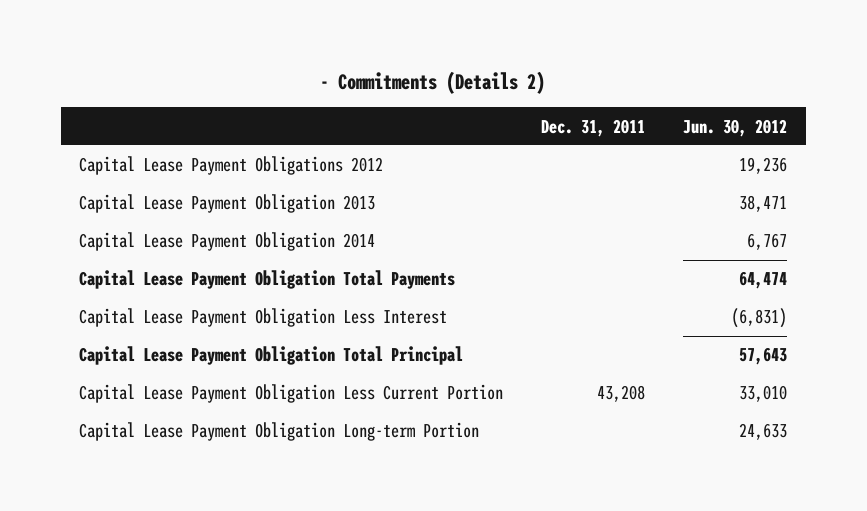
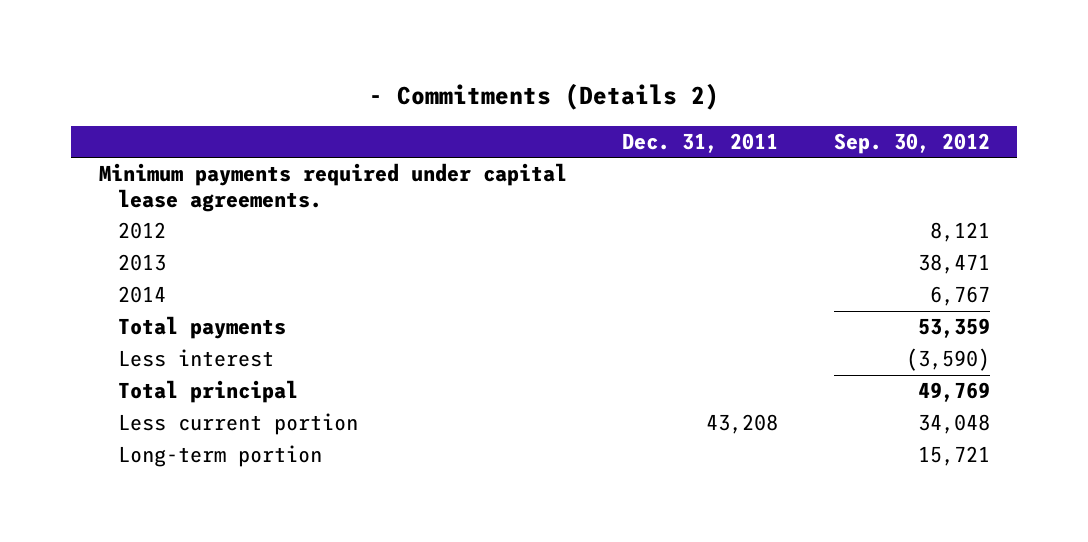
- | Dec. 31, 2011 | Jun. 30, 2012
+ | Dec. 31, 2011 | Sep. 30, 2012
- Capital Lease Payment Obligations 2012 | | 19,236
- Capital Lease Payment Obligation 2013 | | 38,471
- Capital Lease Payment Obligation 2014 | | 6,767
- Capital Lease Payment Obligation Total Payments | | 64,474
- Capital Lease Payment Obligation Less Interest | | (6,831)
- Capital Lease Payment Obligation Total Principal | | 57,643
- Capital Lease Payment Obligation Less Current Portion | 43,208 | 33,010
- Capital Lease Payment Obligation Long-term Portion | | 24,633
+ Minimum payments required under capital lease agreements.
+ 2012 | | 8,121
+ 2013 | | 38,471
+ 2014 | | 6,767
+ Total payments | | 53,359
+ Less interest | | (3,590)
+ Total principal | | 49,769
+ Less current portion | 43,208 | 34,048
+ Long-term portion | | 15,721

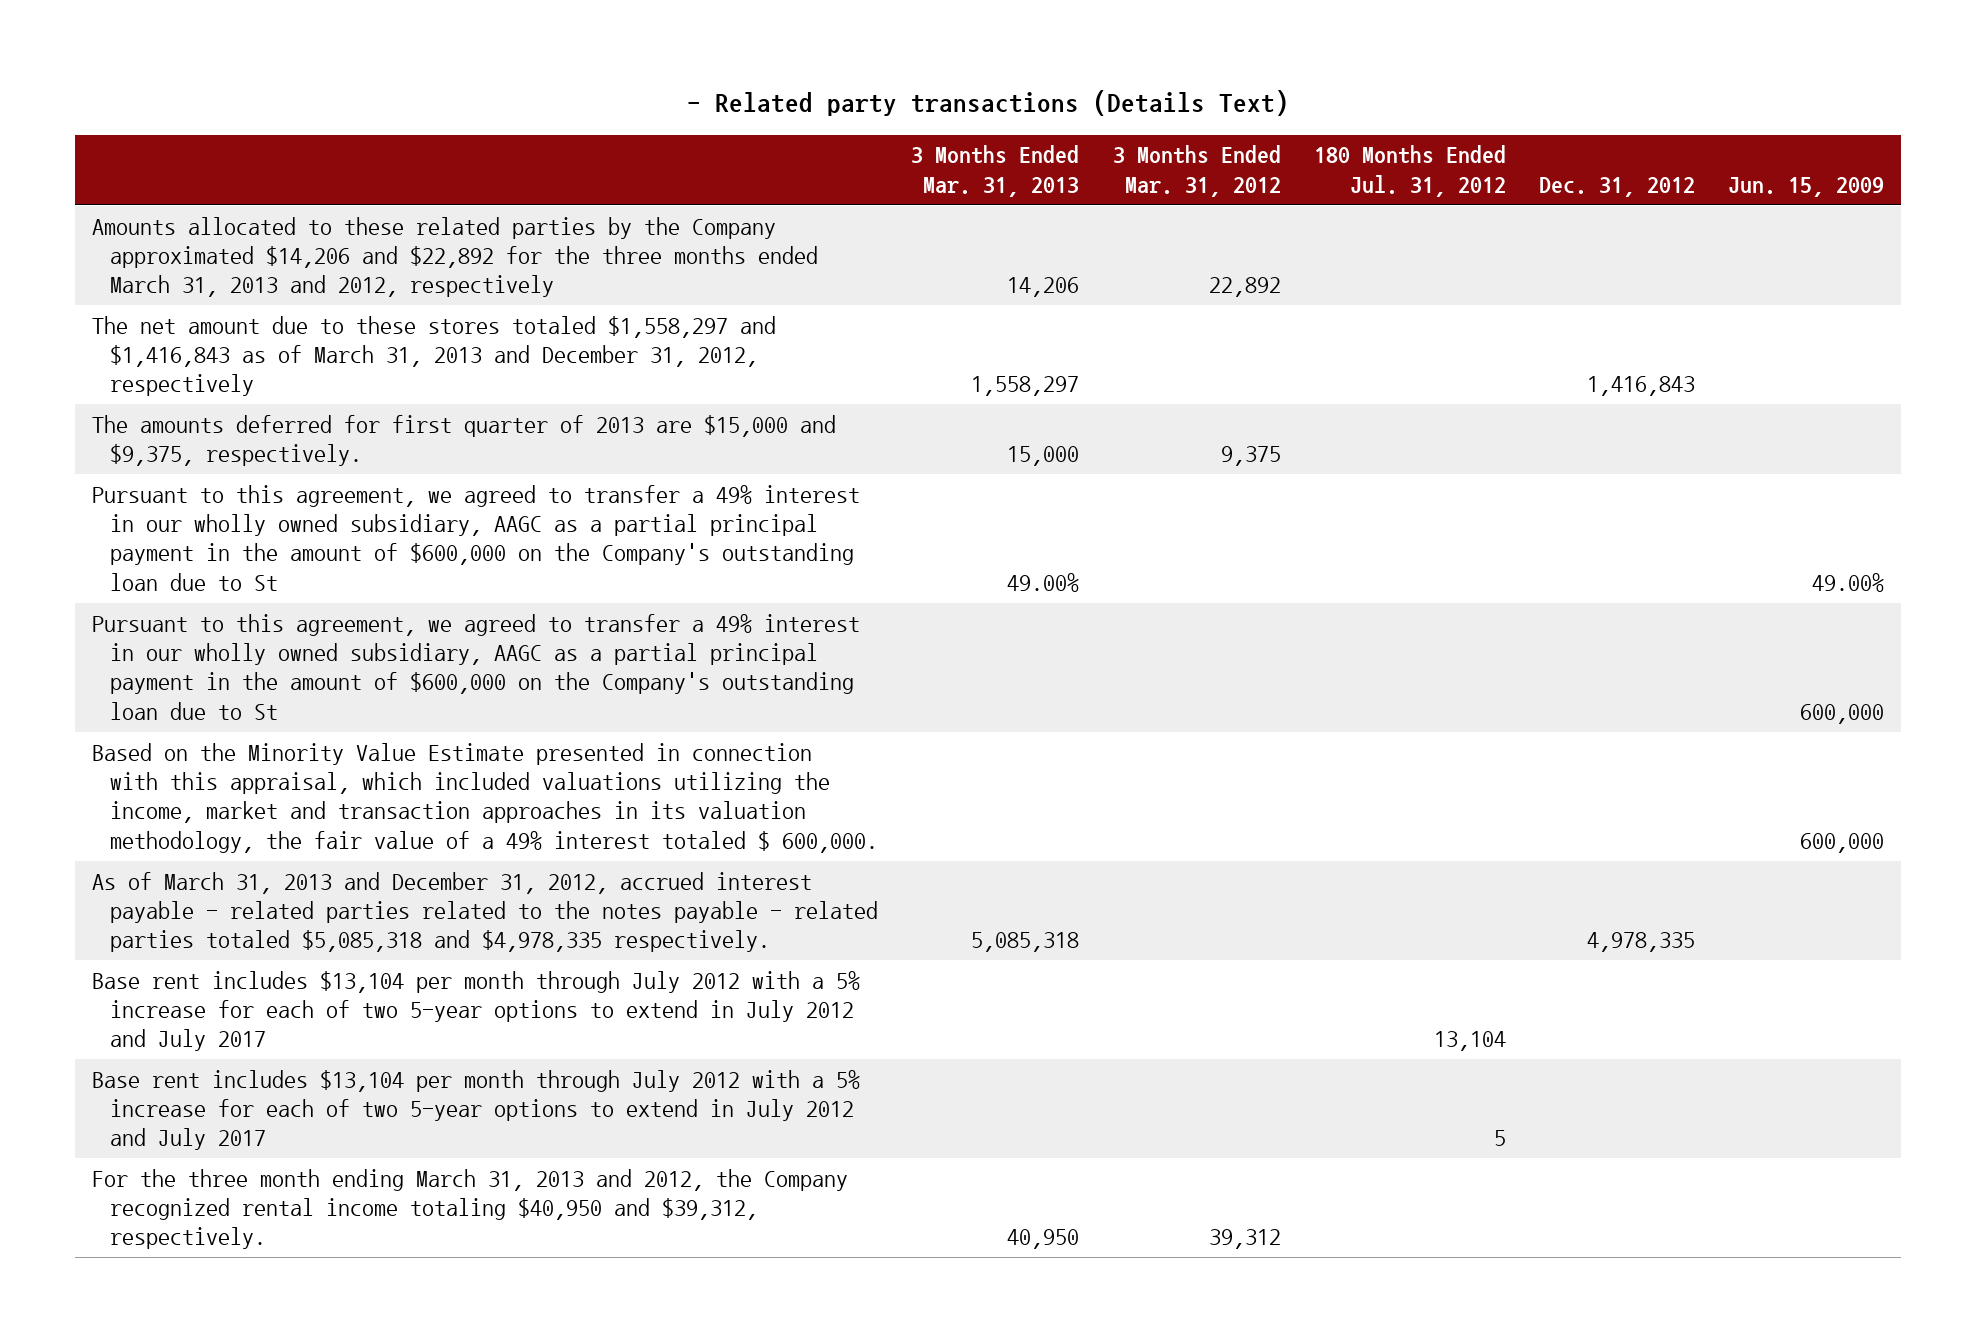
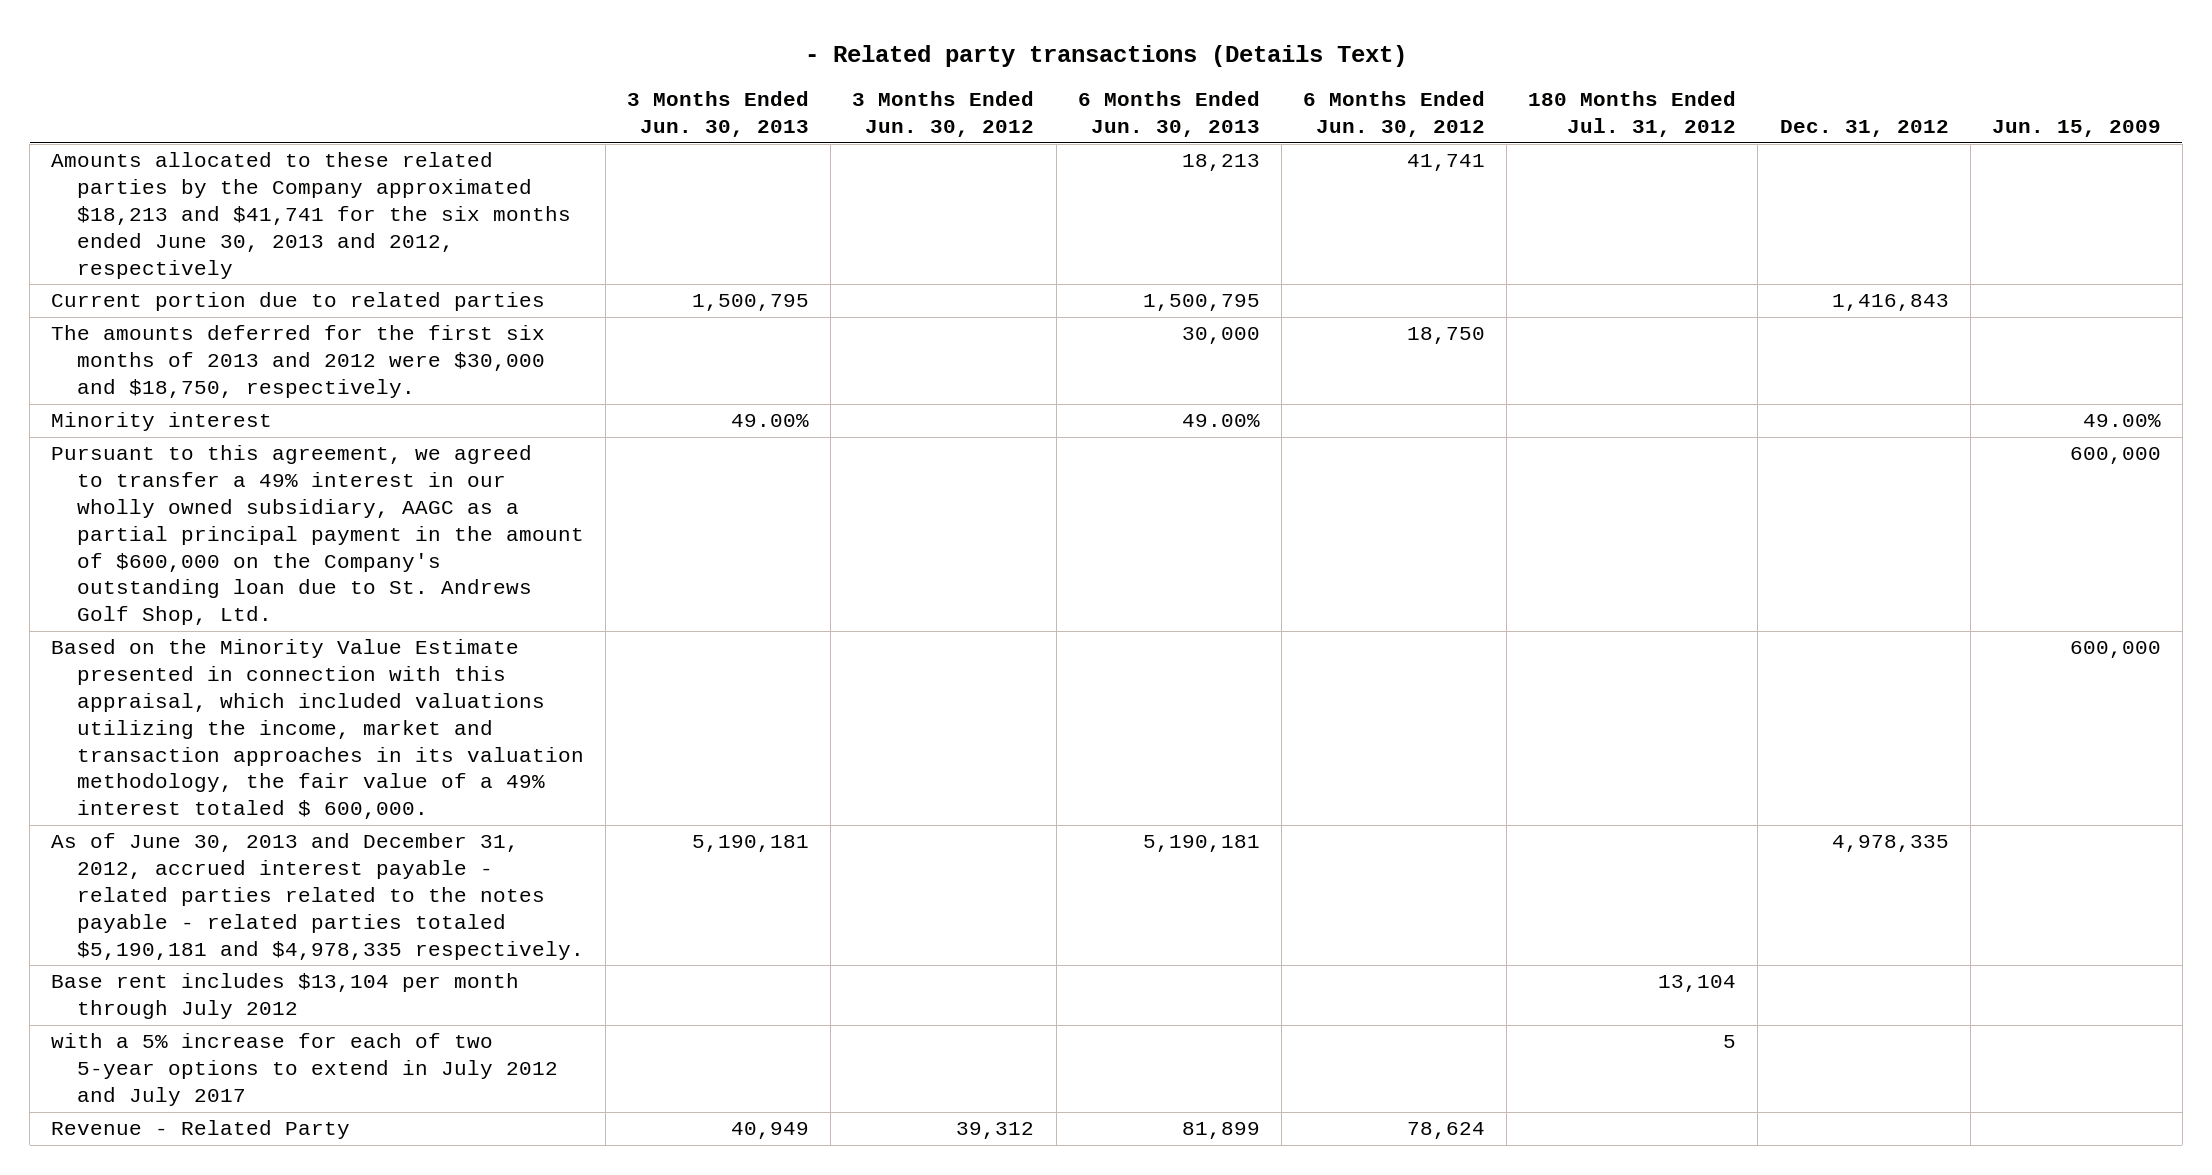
- | 3 Months Ended Mar. 31, 2013 | 3 Months Ended Mar. 31, 2012 | 180 Months Ended Jul. 31, 2012 | Dec. 31, 2012 | Jun. 15, 2009
+ | 3 Months Ended Jun. 30, 2013 | 3 Months Ended Jun. 30, 2012 | 6 Months Ended Jun. 30, 2013 | 6 Months Ended Jun. 30, 2012 | 180 Months Ended Jul. 31, 2012 | Dec. 31, 2012 | Jun. 15, 2009
- Amounts allocated to these related parties by the Company approximated $14,206 and $22,892 for the three months ended March 31, 2013 and 2012, respectively | 14,206 | 22,892 | | |
- The net amount due to these stores totaled $1,558,297 and $1,416,843 as of March 31, 2013 and December 31, 2012, respectively | 1,558,297 | | | 1,416,843 |
- The amounts deferred for first quarter of 2013 are $15,000 and $9,375, respectively. | 15,000 | 9,375 | | |
- Pursuant to this agreement, we agreed to transfer a 49% interest in our wholly owned subsidiary, AAGC as a partial principal payment in the amount of $600,000 on the Company's outstanding loan due to St | 49.00% | | | | 49.00%
- Pursuant to this agreement, we agreed to transfer a 49% interest in our wholly owned subsidiary, AAGC as a partial principal payment in the amount of $600,000 on the Company's outstanding loan due to St | | | | | 600,000
+ Amounts allocated to these related parties by the Company approximated $18,213 and $41,741 for the six months ended June 30, 2013 and 2012, respectively | | | 18,213 | 41,741 | | |
+ Current portion due to related parties | 1,500,795 | | 1,500,795 | | | 1,416,843 |
+ The amounts deferred for the first six months of 2013 and 2012 were $30,000 and $18,750, respectively. | | | 30,000 | 18,750 | | |
+ Minority interest | 49.00% | | 49.00% | | | | 49.00%
+ Pursuant to this agreement, we agreed to transfer a 49% interest in our wholly owned subsidiary, AAGC as a partial principal payment in the amount of $600,000 on the Company's outstanding loan due to St. Andrews Golf Shop, Ltd. | | | | | | | 600,000
- As of March 31, 2013 and December 31, 2012, accrued interest payable - related parties related to the notes payable - related parties totaled $5,085,318 and $4,978,335 respectively. | 5,085,318 | | | 4,978,335 |
- Base rent includes $13,104 per month through July 2012 with a 5% increase for each of two 5-year options to extend in July 2012 and July 2017 | | | 13,104 | |
- Base rent includes $13,104 per month through July 2012 with a 5% increase for each of two 5-year options to extend in July 2012 and July 2017 | | | 5 | |
- For the three month ending March 31, 2013 and 2012, the Company recognized rental income totaling $40,950 and $39,312, respectively. | 40,950 | 39,312 | | |
+ As of June 30, 2013 and December 31, 2012, accrued interest payable - related parties related to the notes payable - related parties totaled $5,190,181 and $4,978,335 respectively. | 5,190,181 | | 5,190,181 | | | 4,978,335 |
+ Base rent includes $13,104 per month through July 2012 | | | | | 13,104 | |
+ with a 5% increase for each of two 5-year options to extend in July 2012 and July 2017 | | | | | 5 | |
+ Revenue - Related Party | 40,949 | 39,312 | 81,899 | 78,624 | | |

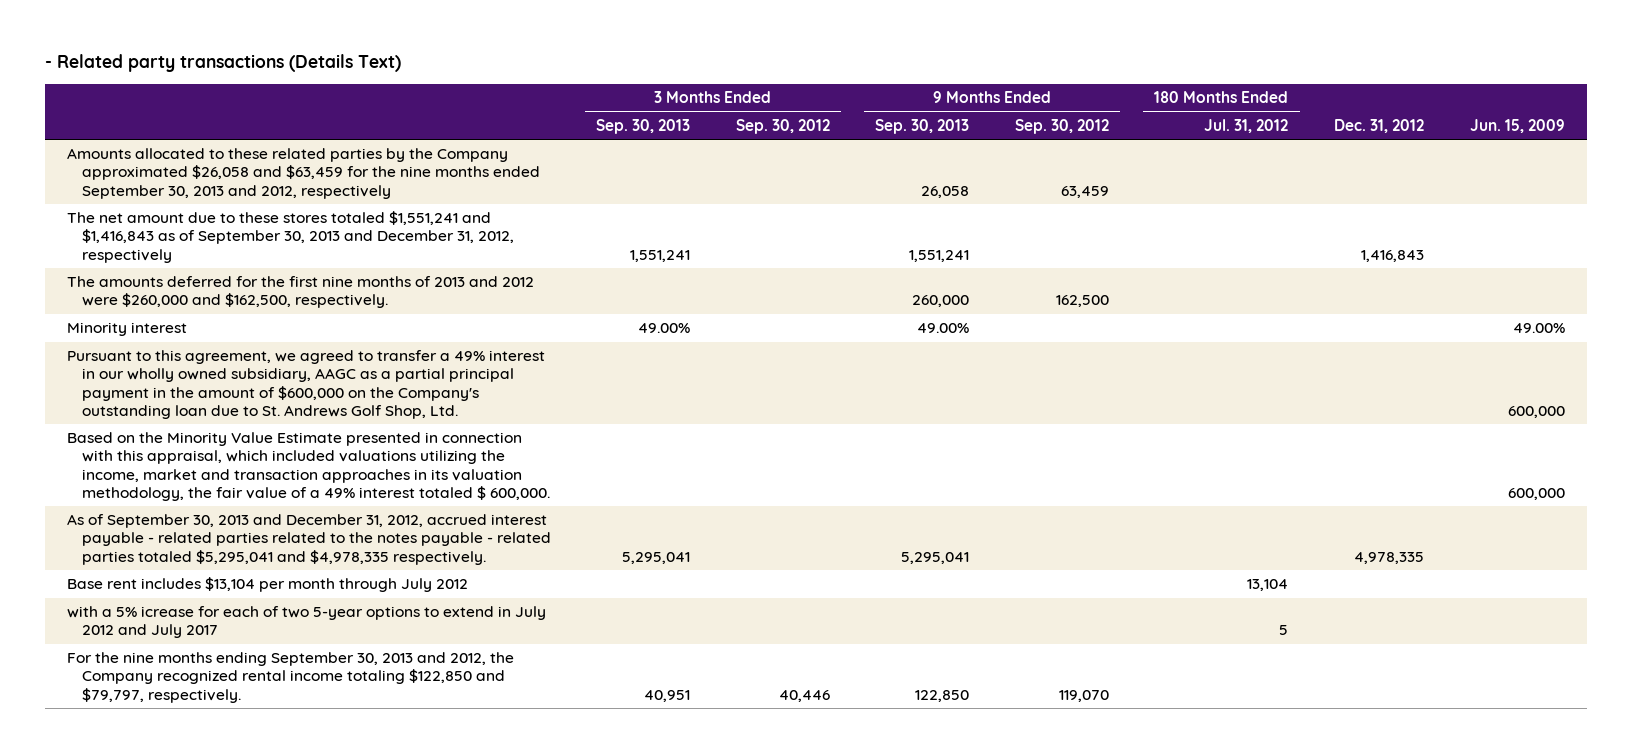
- | 3 Months Ended Jun. 30, 2013 | 3 Months Ended Jun. 30, 2012 | 6 Months Ended Jun. 30, 2013 | 6 Months Ended Jun. 30, 2012 | 180 Months Ended Jul. 31, 2012 | Dec. 31, 2012 | Jun. 15, 2009
+ | 3 Months Ended Sep. 30, 2013 | 3 Months Ended Sep. 30, 2012 | 9 Months Ended Sep. 30, 2013 | 9 Months Ended Sep. 30, 2012 | 180 Months Ended Jul. 31, 2012 | Dec. 31, 2012 | Jun. 15, 2009
- Amounts allocated to these related parties by the Company approximated $18,213 and $41,741 for the six months ended June 30, 2013 and 2012, respectively | | | 18,213 | 41,741 | | |
- Current portion due to related parties | 1,500,795 | | 1,500,795 | | | 1,416,843 |
- The amounts deferred for the first six months of 2013 and 2012 were $30,000 and $18,750, respectively. | | | 30,000 | 18,750 | | |
+ Amounts allocated to these related parties by the Company approximated $26,058 and $63,459 for the nine months ended September 30, 2013 and 2012, respectively | | | 26,058 | 63,459 | | |
+ The net amount due to these stores totaled $1,551,241 and $1,416,843 as of September 30, 2013 and December 31, 2012, respectively | 1,551,241 | | 1,551,241 | | | 1,416,843 |
+ The amounts deferred for the first nine months of 2013 and 2012 were $260,000 and $162,500, respectively. | | | 260,000 | 162,500 | | |
- As of June 30, 2013 and December 31, 2012, accrued interest payable - related parties related to the notes payable - related parties totaled $5,190,181 and $4,978,335 respectively. | 5,190,181 | | 5,190,181 | | | 4,978,335 |
+ As of September 30, 2013 and December 31, 2012, accrued interest payable - related parties related to the notes payable - related parties totaled $5,295,041 and $4,978,335 respectively. | 5,295,041 | | 5,295,041 | | | 4,978,335 |
- with a 5% increase for each of two 5-year options to extend in July 2012 and July 2017 | | | | | 5 | |
- Revenue - Related Party | 40,949 | 39,312 | 81,899 | 78,624 | | |
+ with a 5% icrease for each of two 5-year options to extend in July 2012 and July 2017 | | | | | 5 | |
+ For the nine months ending September 30, 2013 and 2012, the Company recognized rental income totaling $122,850 and $79,797, respectively. | 40,951 | 40,446 | 122,850 | 119,070 | | |

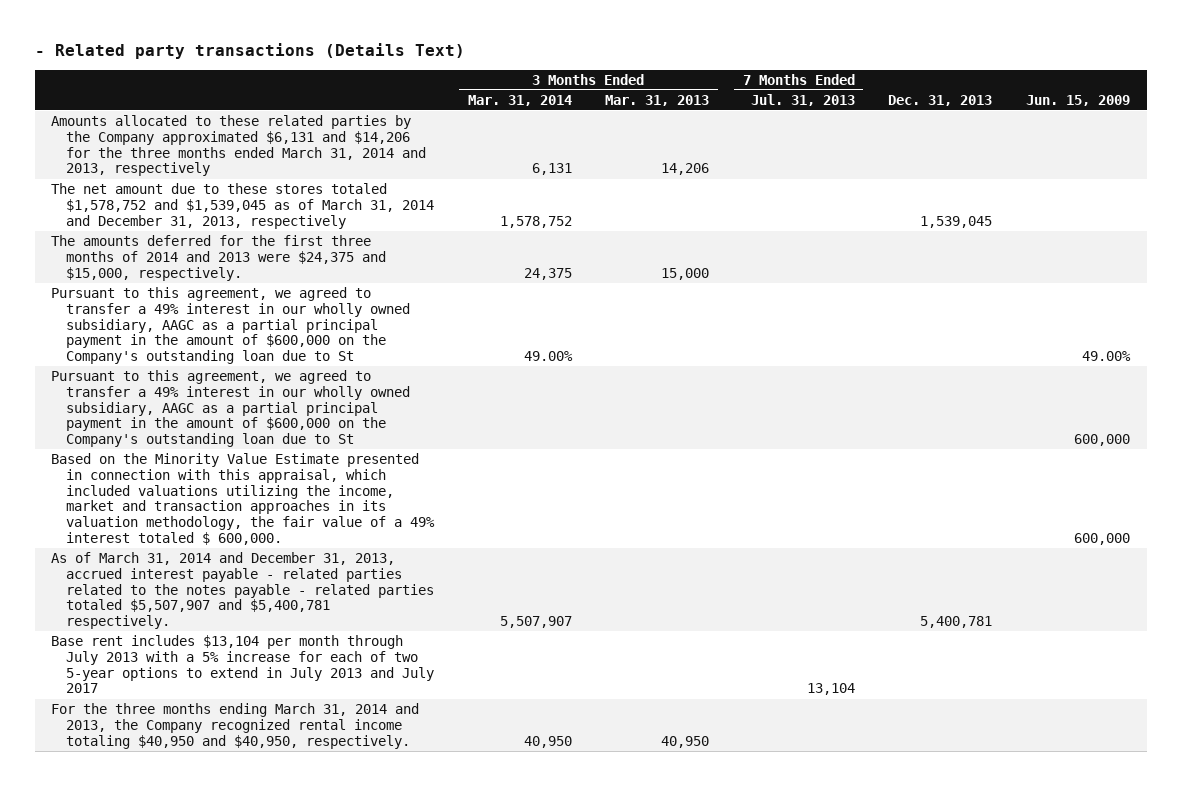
- | 3 Months Ended Sep. 30, 2013 | 3 Months Ended Sep. 30, 2012 | 9 Months Ended Sep. 30, 2013 | 9 Months Ended Sep. 30, 2012 | 180 Months Ended Jul. 31, 2012 | Dec. 31, 2012 | Jun. 15, 2009
+ | 3 Months Ended Mar. 31, 2014 | 3 Months Ended Mar. 31, 2013 | 7 Months Ended Jul. 31, 2013 | Dec. 31, 2013 | Jun. 15, 2009
- Amounts allocated to these related parties by the Company approximated $26,058 and $63,459 for the nine months ended September 30, 2013 and 2012, respectively | | | 26,058 | 63,459 | | |
- The net amount due to these stores totaled $1,551,241 and $1,416,843 as of September 30, 2013 and December 31, 2012, respectively | 1,551,241 | | 1,551,241 | | | 1,416,843 |
- The amounts deferred for the first nine months of 2013 and 2012 were $260,000 and $162,500, respectively. | | | 260,000 | 162,500 | | |
- Minority interest | 49.00% | | 49.00% | | | | 49.00%
- Pursuant to this agreement, we agreed to transfer a 49% interest in our wholly owned subsidiary, AAGC as a partial principal payment in the amount of $600,000 on the Company's outstanding loan due to St. Andrews Golf Shop, Ltd. | | | | | | | 600,000
+ Amounts allocated to these related parties by the Company approximated $6,131 and $14,206 for the three months ended March 31, 2014 and 2013, respectively | 6,131 | 14,206 | | |
+ The net amount due to these stores totaled $1,578,752 and $1,539,045 as of March 31, 2014 and December 31, 2013, respectively | 1,578,752 | | | 1,539,045 |
+ The amounts deferred for the first three months of 2014 and 2013 were $24,375 and $15,000, respectively. | 24,375 | 15,000 | | |
+ Pursuant to this agreement, we agreed to transfer a 49% interest in our wholly owned subsidiary, AAGC as a partial principal payment in the amount of $600,000 on the Company's outstanding loan due to St | 49.00% | | | | 49.00%
+ Pursuant to this agreement, we agreed to transfer a 49% interest in our wholly owned subsidiary, AAGC as a partial principal payment in the amount of $600,000 on the Company's outstanding loan due to St | | | | | 600,000
- As of September 30, 2013 and December 31, 2012, accrued interest payable - related parties related to the notes payable - related parties totaled $5,295,041 and $4,978,335 respectively. | 5,295,041 | | 5,295,041 | | | 4,978,335 |
- Base rent includes $13,104 per month through July 2012 | | | | | 13,104 | |
- with a 5% icrease for each of two 5-year options to extend in July 2012 and July 2017 | | | | | 5 | |
- For the nine months ending September 30, 2013 and 2012, the Company recognized rental income totaling $122,850 and $79,797, respectively. | 40,951 | 40,446 | 122,850 | 119,070 | | |
+ As of March 31, 2014 and December 31, 2013, accrued interest payable - related parties related to the notes payable - related parties totaled $5,507,907 and $5,400,781 respectively. | 5,507,907 | | | 5,400,781 |
+ Base rent includes $13,104 per month through July 2013 with a 5% increase for each of two 5-year options to extend in July 2013 and July 2017 | | | 13,104 | |
+ For the three months ending March 31, 2014 and 2013, the Company recognized rental income totaling $40,950 and $40,950, respectively. | 40,950 | 40,950 | | |

